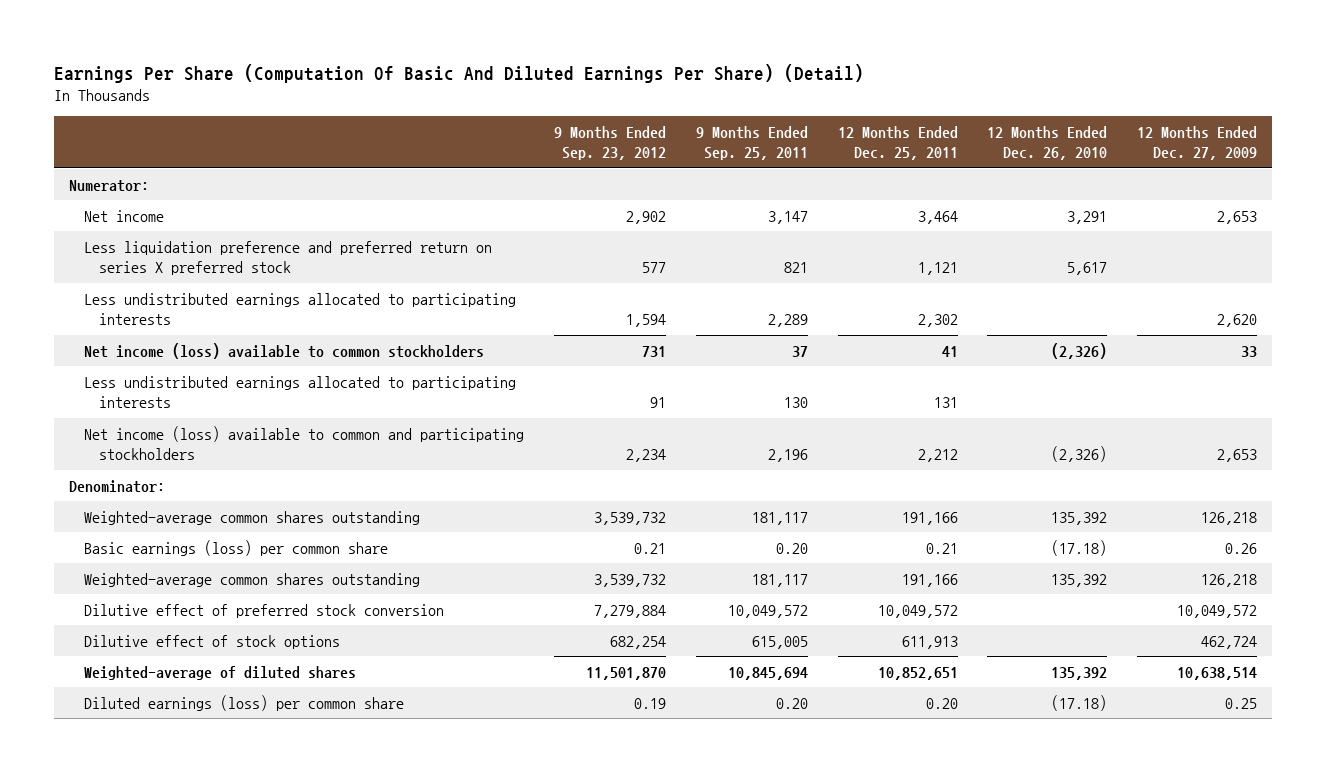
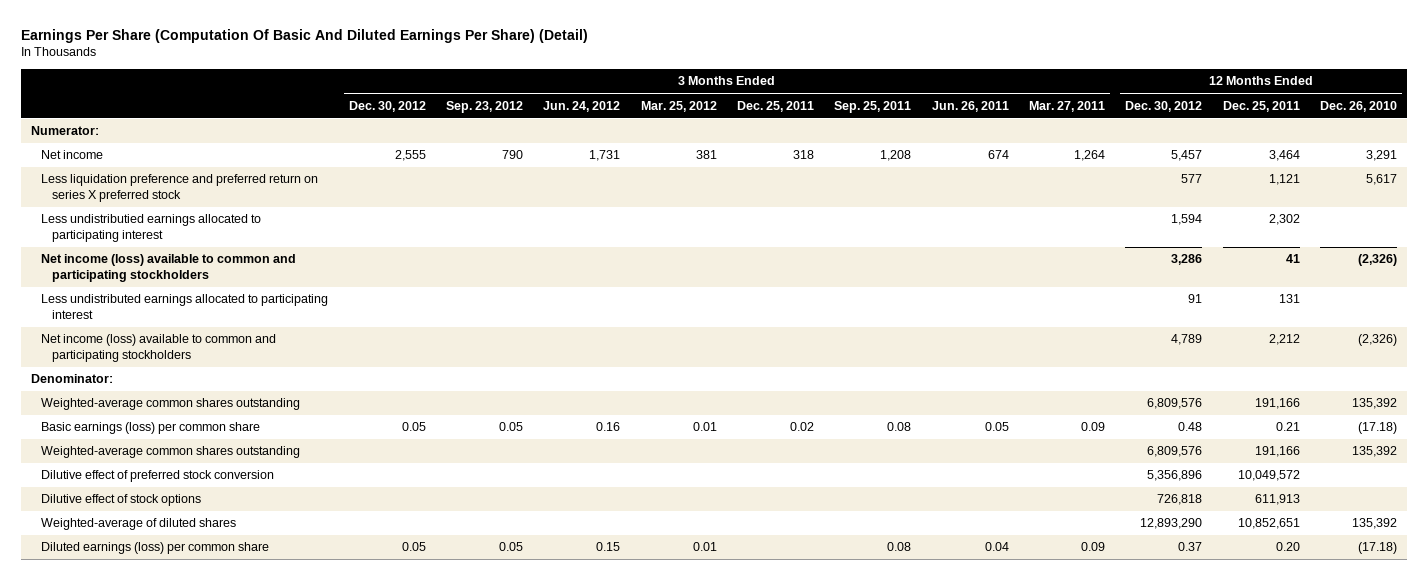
- | 9 Months Ended Sep. 23, 2012 | 9 Months Ended Sep. 25, 2011 | 12 Months Ended Dec. 25, 2011 | 12 Months Ended Dec. 26, 2010 | 12 Months Ended Dec. 27, 2009
+ | 3 Months Ended Dec. 30, 2012 | 3 Months Ended Sep. 23, 2012 | 3 Months Ended Jun. 24, 2012 | 3 Months Ended Mar. 25, 2012 | 3 Months Ended Dec. 25, 2011 | 3 Months Ended Sep. 25, 2011 | 3 Months Ended Jun. 26, 2011 | 3 Months Ended Mar. 27, 2011 | 12 Months Ended Dec. 30, 2012 | 12 Months Ended Dec. 25, 2011 | 12 Months Ended Dec. 26, 2010
- Less undistributed earnings allocated to participating interests | 1,594 | 2,289 | 2,302 | | 2,620
- Net income (loss) available to common stockholders | 731 | 37 | 41 | (2,326) | 33
- Less undistributed earnings allocated to participating interests | 91 | 130 | 131 | |
+ Less undistributied earnings allocated to participating interest | | | | | | | | | 1,594 | 2,302 |
+ Net income (loss) available to common and participating stockholders | | | | | | | | | 3,286 | 41 | (2,326)
+ Less undistributed earnings allocated to participating interest | | | | | | | | | 91 | 131 |

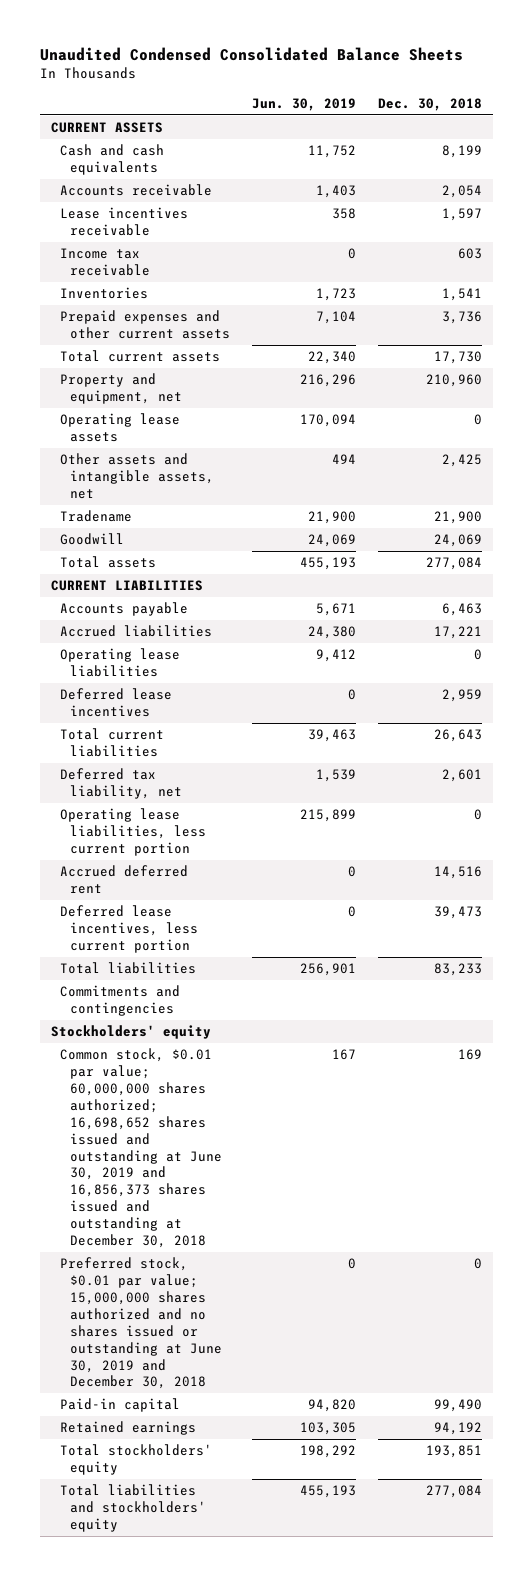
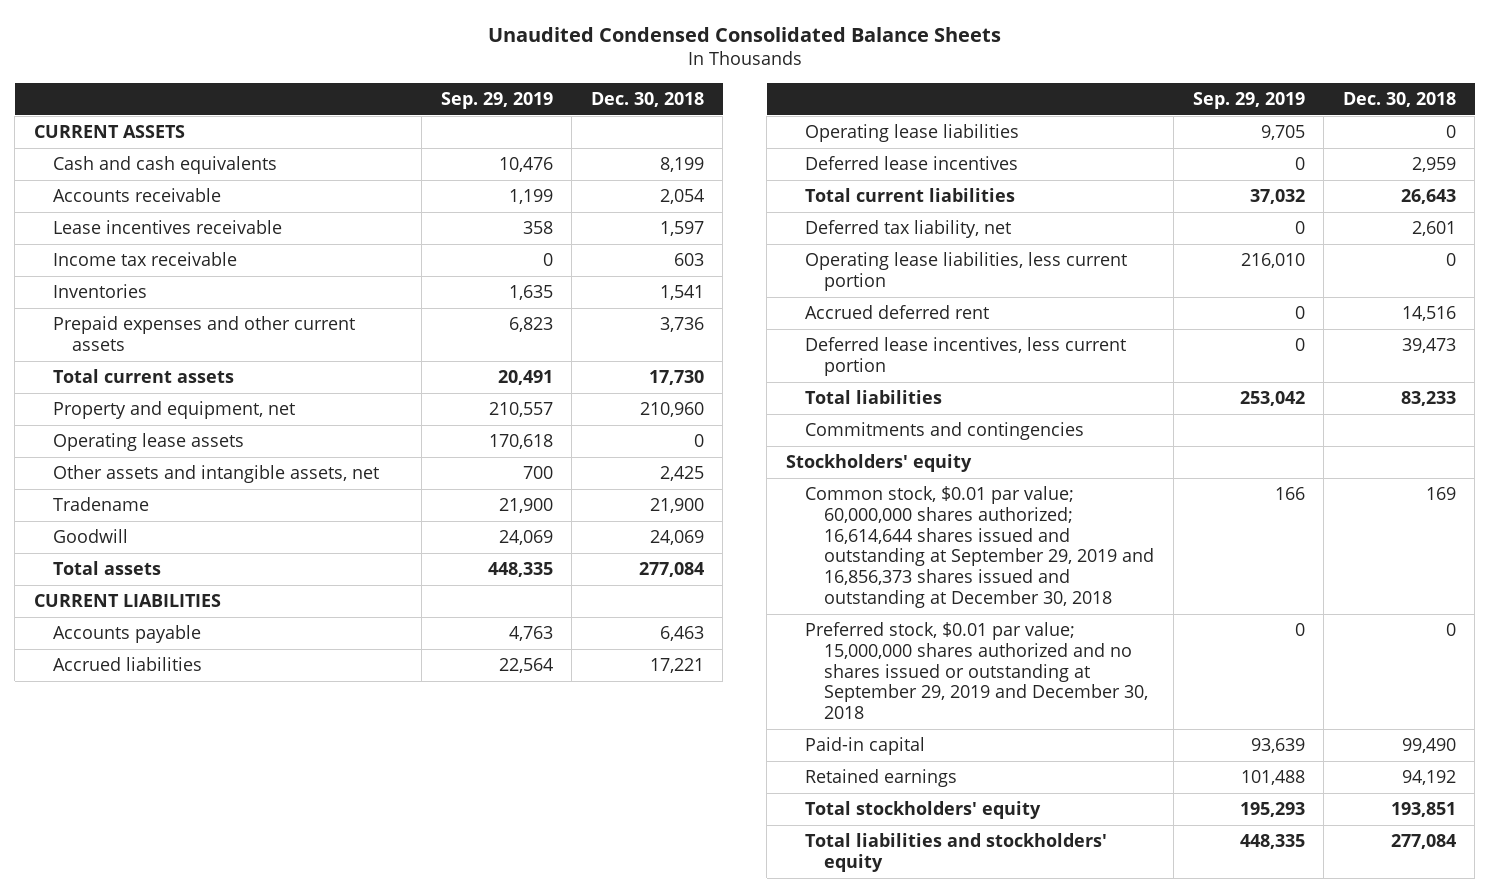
- | Jun. 30, 2019 | Dec. 30, 2018
+ | Sep. 29, 2019 | Dec. 30, 2018
- Common stock, $0.01 par value; 60,000,000 shares authorized; 16,698,652 shares issued and outstanding at June 30, 2019 and 16,856,373 shares issued and outstanding at December 30, 2018 | 167 | 169
- Preferred stock, $0.01 par value; 15,000,000 shares authorized and no shares issued or outstanding at June 30, 2019 and December 30, 2018 | 0 | 0
+ Common stock, $0.01 par value; 60,000,000 shares authorized; 16,614,644 shares issued and outstanding at September 29, 2019 and 16,856,373 shares issued and outstanding at December 30, 2018 | 166 | 169
+ Preferred stock, $0.01 par value; 15,000,000 shares authorized and no shares issued or outstanding at September 29, 2019 and December 30, 2018 | 0 | 0

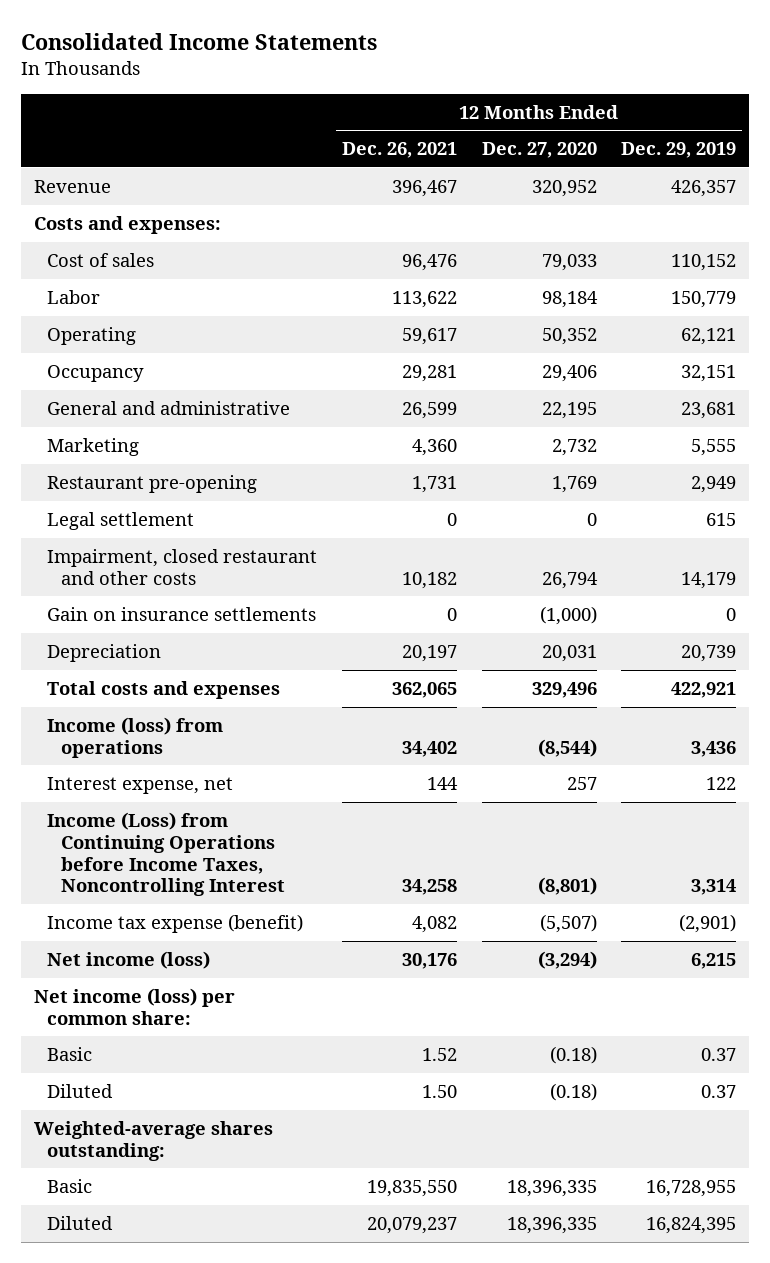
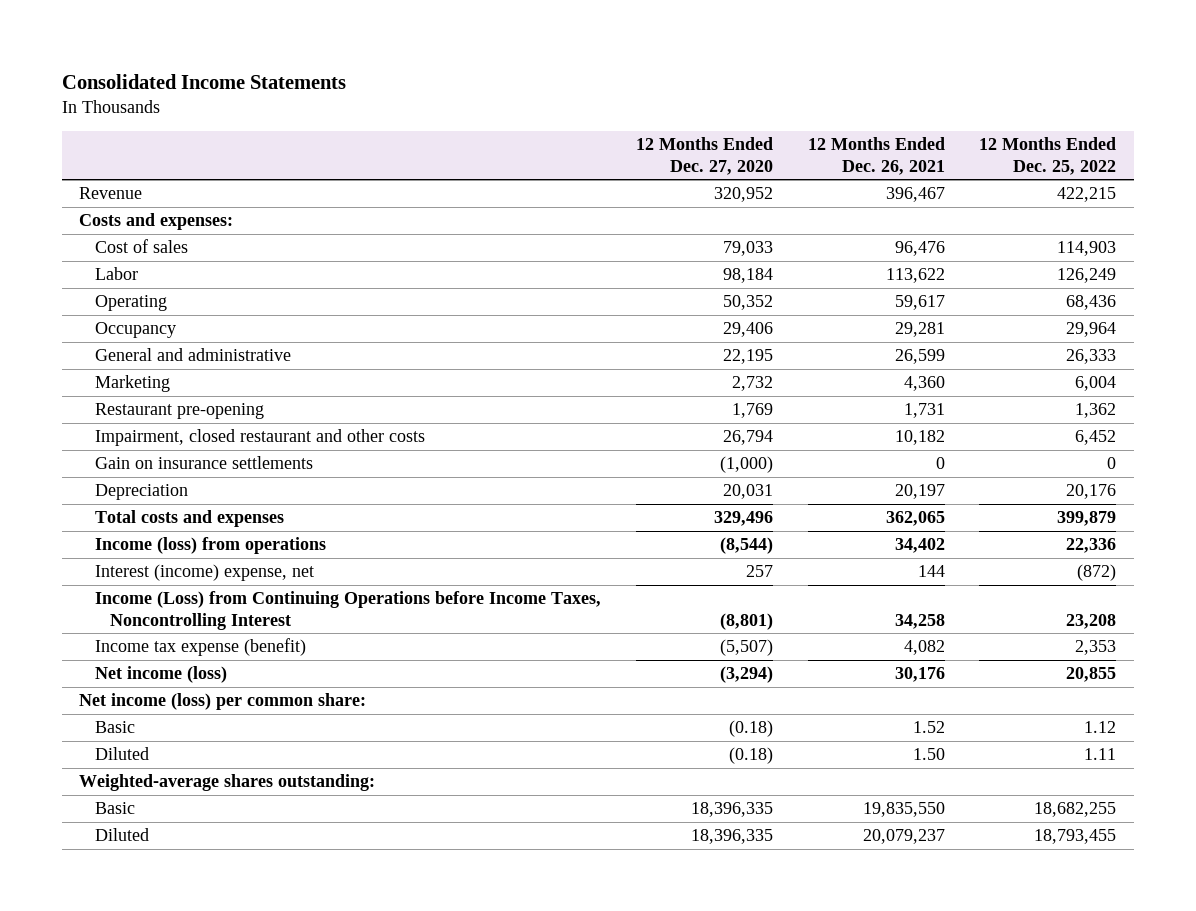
- | 12 Months Ended Dec. 26, 2021 | 12 Months Ended Dec. 27, 2020 | 12 Months Ended Dec. 29, 2019
+ | 12 Months Ended Dec. 27, 2020 | 12 Months Ended Dec. 26, 2021 | 12 Months Ended Dec. 25, 2022
- Legal settlement | 0 | 0 | 615
- Interest expense, net | 144 | 257 | 122
+ Interest (income) expense, net | 257 | 144 | (872)

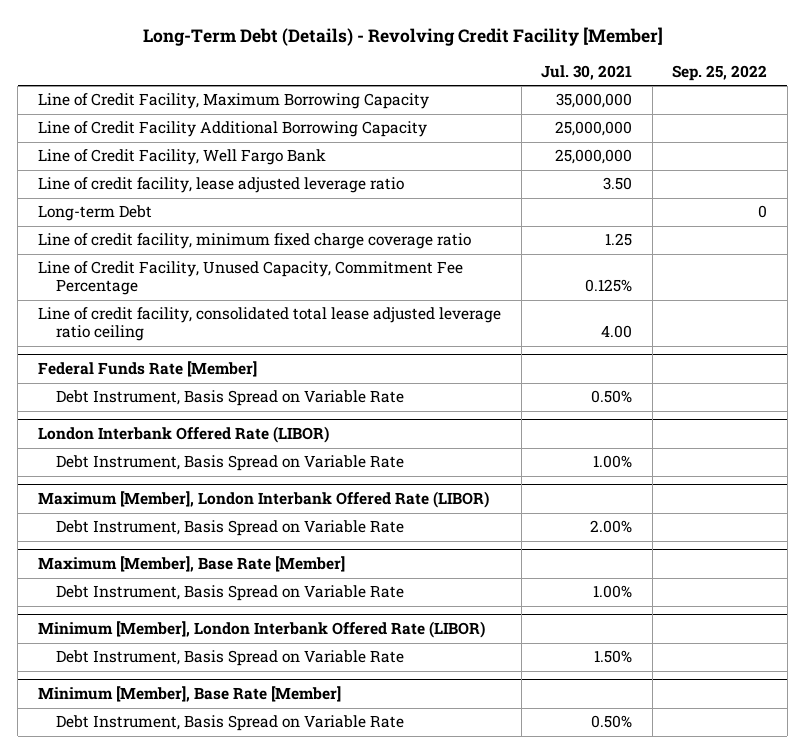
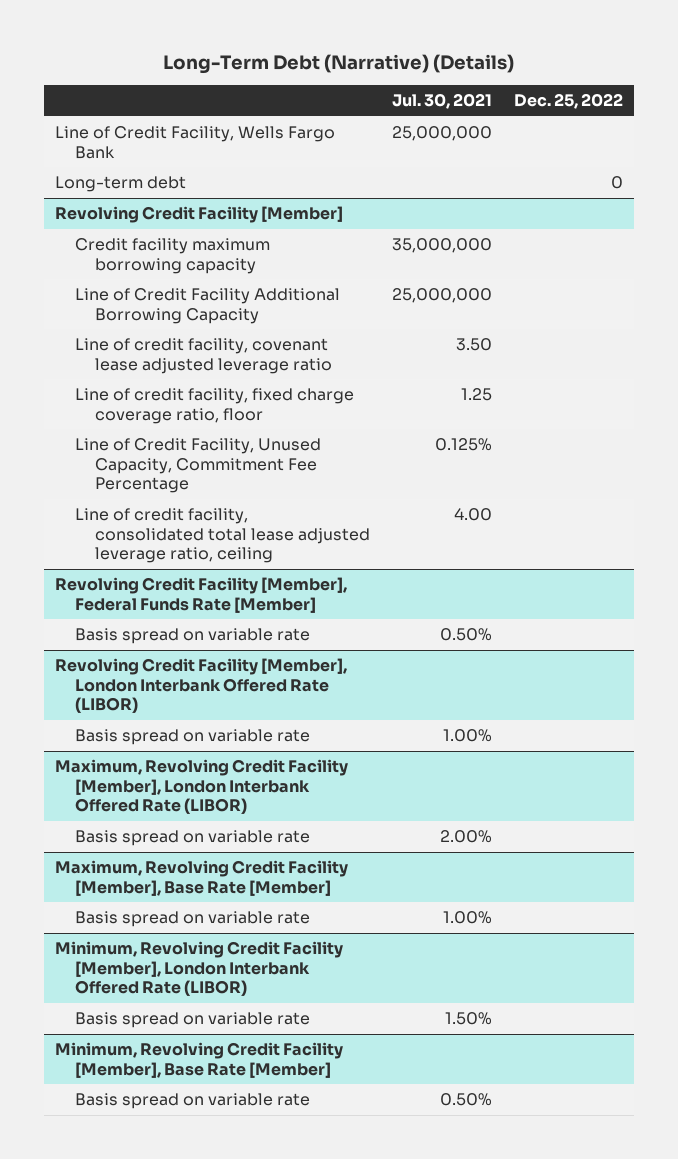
- Long-Term Debt (Details) - Revolving Credit Facility [Member]
+ Long-Term Debt (Narrative) (Details)
- | Jul. 30, 2021 | Sep. 25, 2022
+ | Jul. 30, 2021 | Dec. 25, 2022
- Line of Credit Facility, Maximum Borrowing Capacity | 35,000,000 |
+ Line of Credit Facility, Wells Fargo Bank | 25,000,000 |
+ Long-term debt | | 0
+ Revolving Credit Facility [Member]
+ Credit facility maximum borrowing capacity | 35,000,000 |
- Line of Credit Facility, Well Fargo Bank | 25,000,000 |
- Line of credit facility, lease adjusted leverage ratio | 3.50 |
- Long-term Debt | | 0
- Line of credit facility, minimum fixed charge coverage ratio | 1.25 |
+ Line of credit facility, covenant lease adjusted leverage ratio | 3.50 |
+ Line of credit facility, fixed charge coverage ratio, floor | 1.25 |
- Line of credit facility, consolidated total lease adjusted leverage ratio ceiling | 4.00 |
- Federal Funds Rate [Member]
- Debt Instrument, Basis Spread on Variable Rate | 0.50% |
- London Interbank Offered Rate (LIBOR)
- Debt Instrument, Basis Spread on Variable Rate | 1.00% |
- Maximum [Member], London Interbank Offered Rate (LIBOR)
- Debt Instrument, Basis Spread on Variable Rate | 2.00% |
- Maximum [Member], Base Rate [Member]
- Debt Instrument, Basis Spread on Variable Rate | 1.00% |
- Minimum [Member], London Interbank Offered Rate (LIBOR)
- Debt Instrument, Basis Spread on Variable Rate | 1.50% |
- Minimum [Member], Base Rate [Member]
- Debt Instrument, Basis Spread on Variable Rate | 0.50% |
+ Line of credit facility, consolidated total lease adjusted leverage ratio, ceiling | 4.00 |
+ Revolving Credit Facility [Member], Federal Funds Rate [Member]
+ Basis spread on variable rate | 0.50% |
+ Revolving Credit Facility [Member], London Interbank Offered Rate (LIBOR)
+ Basis spread on variable rate | 1.00% |
+ Maximum, Revolving Credit Facility [Member], London Interbank Offered Rate (LIBOR)
+ Basis spread on variable rate | 2.00% |
+ Maximum, Revolving Credit Facility [Member], Base Rate [Member]
+ Basis spread on variable rate | 1.00% |
+ Minimum, Revolving Credit Facility [Member], London Interbank Offered Rate (LIBOR)
+ Basis spread on variable rate | 1.50% |
+ Minimum, Revolving Credit Facility [Member], Base Rate [Member]
+ Basis spread on variable rate | 0.50% |

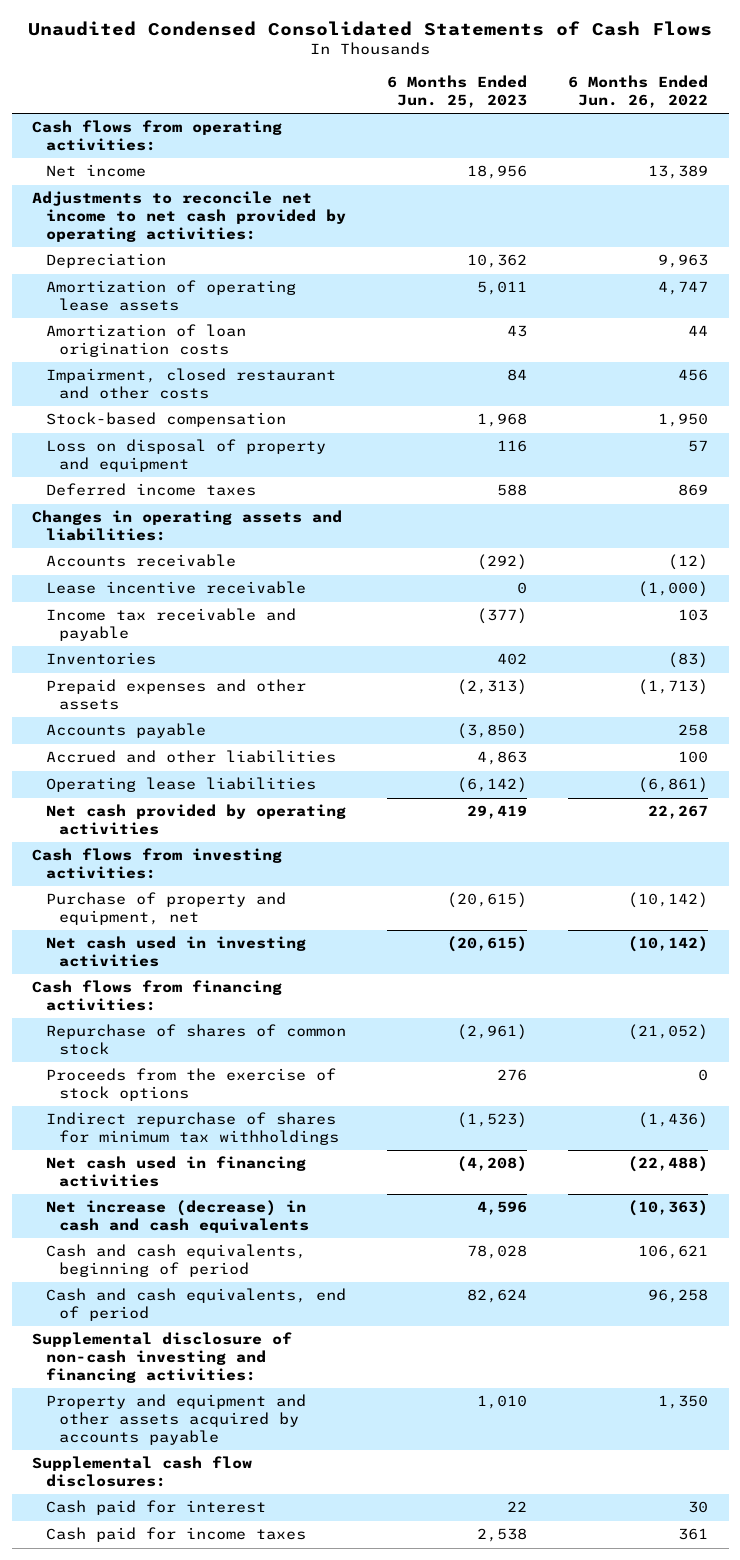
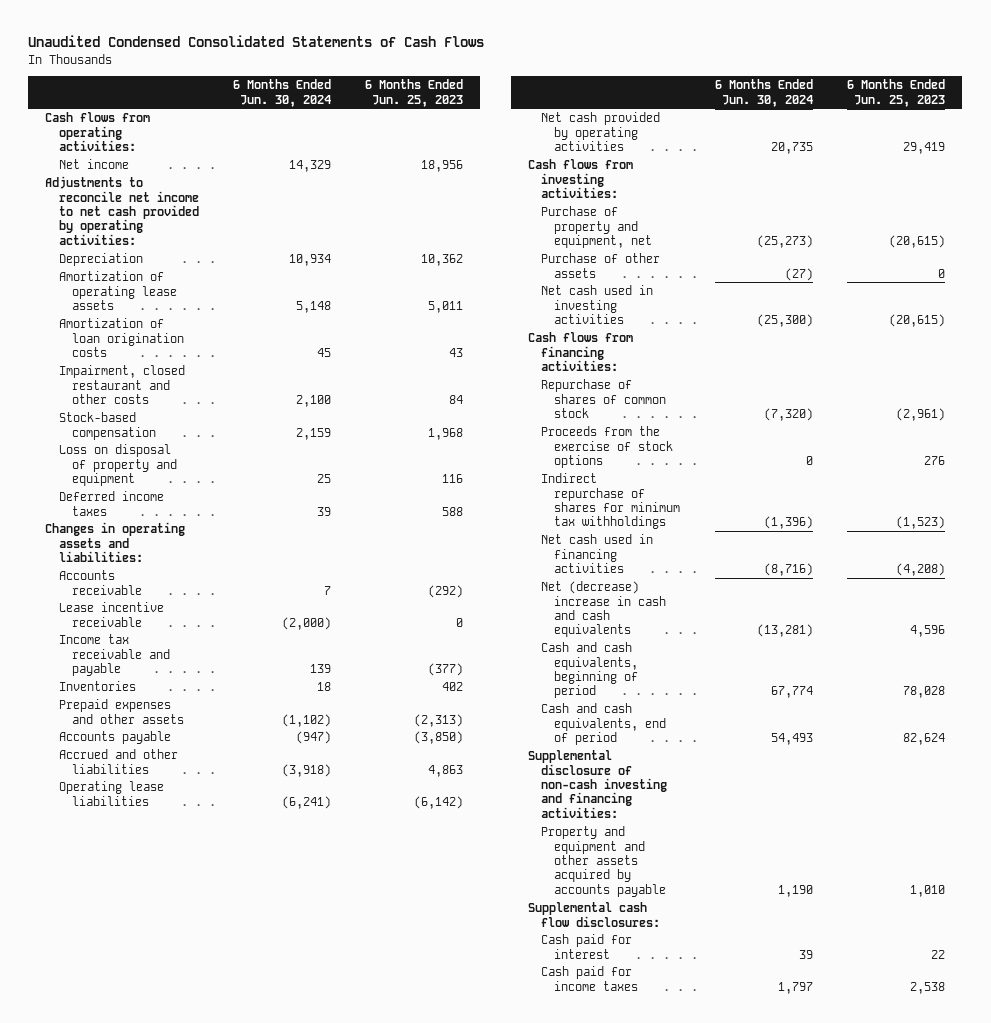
- | 6 Months Ended Jun. 25, 2023 | 6 Months Ended Jun. 26, 2022
+ | 6 Months Ended Jun. 30, 2024 | 6 Months Ended Jun. 25, 2023
+ Purchase of other assets | (27) | 0
- Net increase (decrease) in cash and cash equivalents | 4,596 | (10,363)
+ Net (decrease) increase in cash and cash equivalents | (13,281) | 4,596

